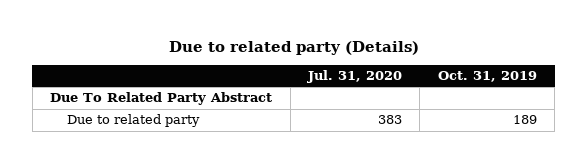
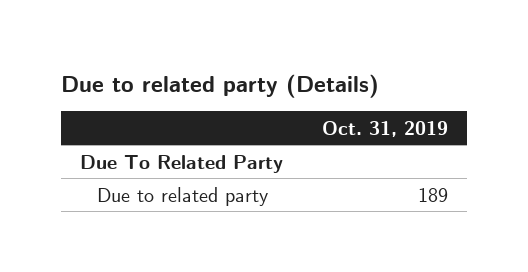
- | Jul. 31, 2020 | Oct. 31, 2019
+ | Oct. 31, 2019
- Due To Related Party Abstract
+ Due To Related Party

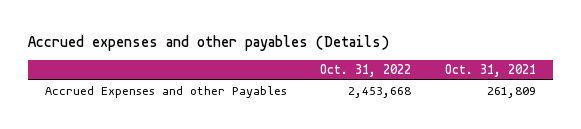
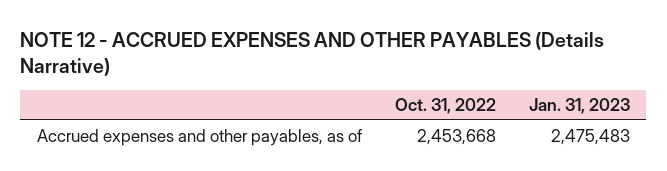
- Accrued expenses and other payables (Details)
+ NOTE 12 - ACCRUED EXPENSES AND OTHER PAYABLES (Details Narrative)
- | Oct. 31, 2022 | Oct. 31, 2021
+ | Oct. 31, 2022 | Jan. 31, 2023
- Accrued Expenses and other Payables | 2,453,668 | 261,809
+ Accrued expenses and other payables, as of | 2,453,668 | 2,475,483

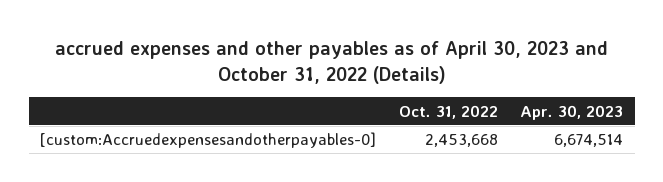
- NOTE 12 - ACCRUED EXPENSES AND OTHER PAYABLES (Details Narrative)
+ accrued expenses and other payables as of April 30, 2023 and October 31, 2022 (Details)
- | Oct. 31, 2022 | Jan. 31, 2023
+ | Oct. 31, 2022 | Apr. 30, 2023
- Accrued expenses and other payables, as of | 2,453,668 | 2,475,483
+ [custom:Accruedexpensesandotherpayables-0] | 2,453,668 | 6,674,514

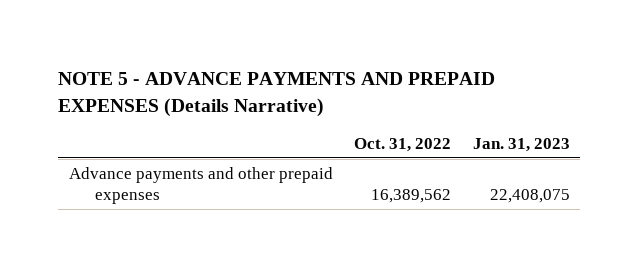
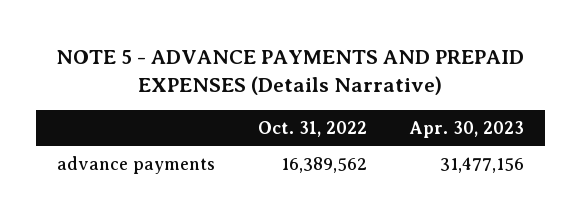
- | Oct. 31, 2022 | Jan. 31, 2023
+ | Oct. 31, 2022 | Apr. 30, 2023
- Advance payments and other prepaid expenses | 16,389,562 | 22,408,075
+ advance payments | 16,389,562 | 31,477,156

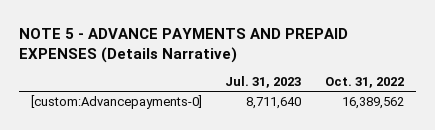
- | Oct. 31, 2022 | Apr. 30, 2023
+ | Jul. 31, 2023 | Oct. 31, 2022
- advance payments | 16,389,562 | 31,477,156
+ [custom:Advancepayments-0] | 8,711,640 | 16,389,562

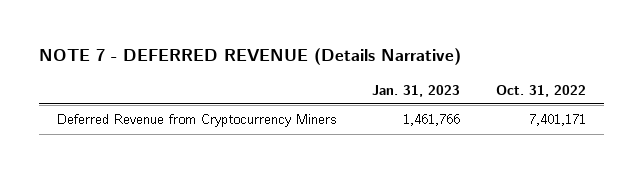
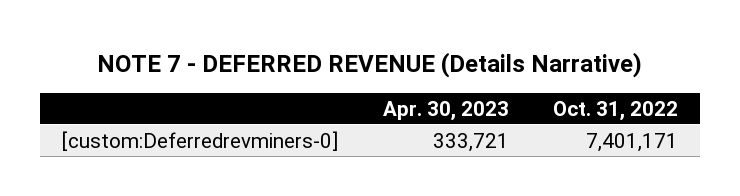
- | Jan. 31, 2023 | Oct. 31, 2022
+ | Apr. 30, 2023 | Oct. 31, 2022
- Deferred Revenue from Cryptocurrency Miners | 1,461,766 | 7,401,171
+ [custom:Deferredrevminers-0] | 333,721 | 7,401,171

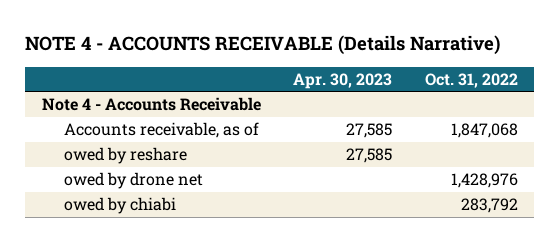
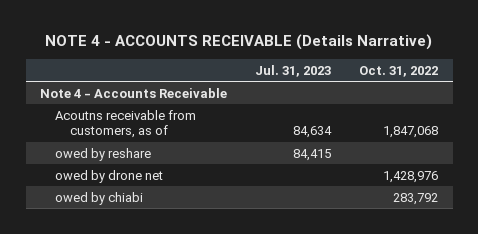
- | Apr. 30, 2023 | Oct. 31, 2022
+ | Jul. 31, 2023 | Oct. 31, 2022
- Accounts receivable, as of | 27,585 | 1,847,068
+ Acoutns receivable from customers, as of | 84,634 | 1,847,068

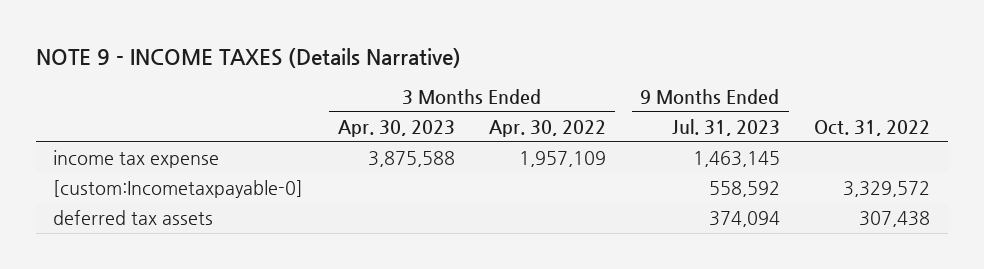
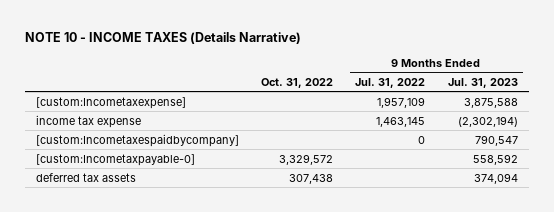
- NOTE 9 - INCOME TAXES (Details Narrative)
+ NOTE 10 - INCOME TAXES (Details Narrative)
- | 3 Months Ended Apr. 30, 2023 | 3 Months Ended Apr. 30, 2022 | 9 Months Ended Jul. 31, 2023 | Oct. 31, 2022
+ | Oct. 31, 2022 | 9 Months Ended Jul. 31, 2022 | 9 Months Ended Jul. 31, 2023
- income tax expense | 3,875,588 | 1,957,109 | 1,463,145 |
+ [custom:Incometaxexpense] | | 1,957,109 | 3,875,588
+ income tax expense | | 1,463,145 | (2,302,194)
+ [custom:Incometaxespaidbycompany] | | 0 | 790,547

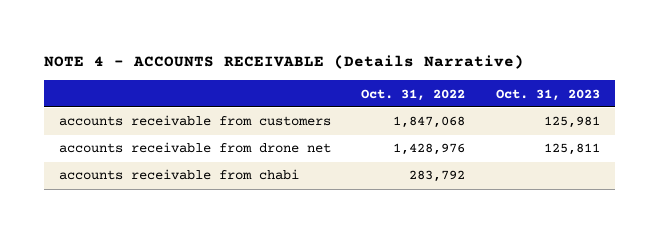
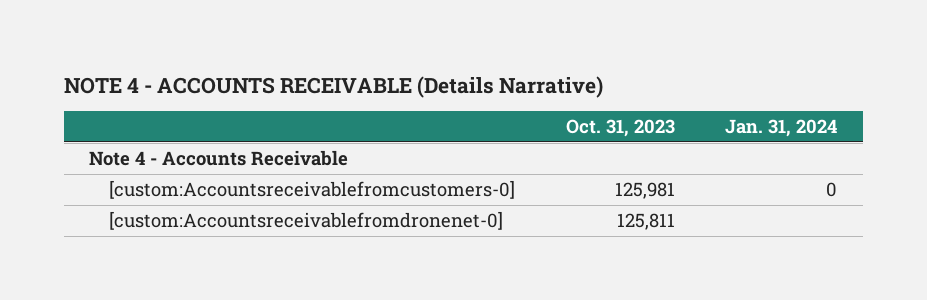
- | Oct. 31, 2022 | Oct. 31, 2023
+ | Oct. 31, 2023 | Jan. 31, 2024
- accounts receivable from customers | 1,847,068 | 125,981
- accounts receivable from drone net | 1,428,976 | 125,811
- accounts receivable from chabi | 283,792 |
+ Note 4 - Accounts Receivable
+ [custom:Accountsreceivablefromcustomers-0] | 125,981 | 0
+ [custom:Accountsreceivablefromdronenet-0] | 125,811 |

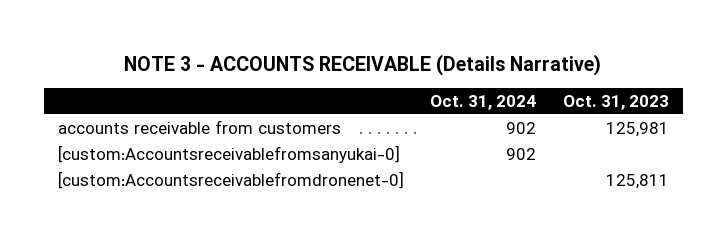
- NOTE 4 - ACCOUNTS RECEIVABLE (Details Narrative)
+ NOTE 3 - ACCOUNTS RECEIVABLE (Details Narrative)
- | Oct. 31, 2023 | Jan. 31, 2024
+ | Oct. 31, 2024 | Oct. 31, 2023
- Note 4 - Accounts Receivable
- [custom:Accountsreceivablefromcustomers-0] | 125,981 | 0
+ accounts receivable from customers | 902 | 125,981
+ [custom:Accountsreceivablefromsanyukai-0] | 902 |

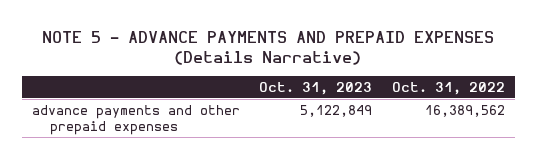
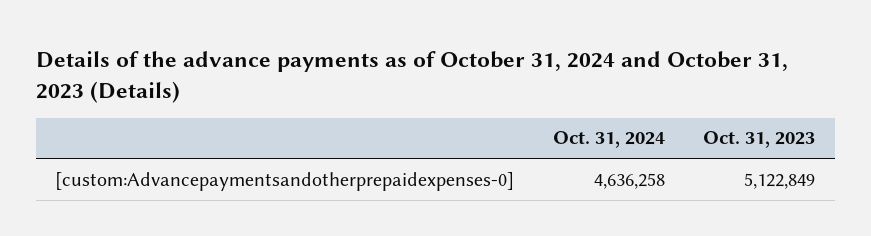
- NOTE 5 - ADVANCE PAYMENTS AND PREPAID EXPENSES (Details Narrative)
+ Details of the advance payments as of October 31, 2024 and October 31, 2023 (Details)
- | Oct. 31, 2023 | Oct. 31, 2022
+ | Oct. 31, 2024 | Oct. 31, 2023
- advance payments and other prepaid expenses | 5,122,849 | 16,389,562
+ [custom:Advancepaymentsandotherprepaidexpenses-0] | 4,636,258 | 5,122,849

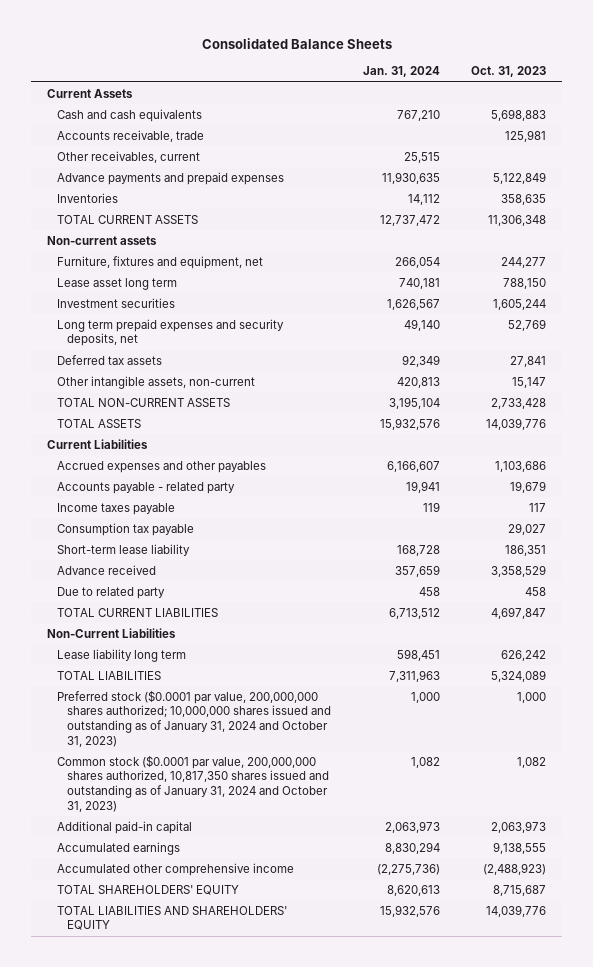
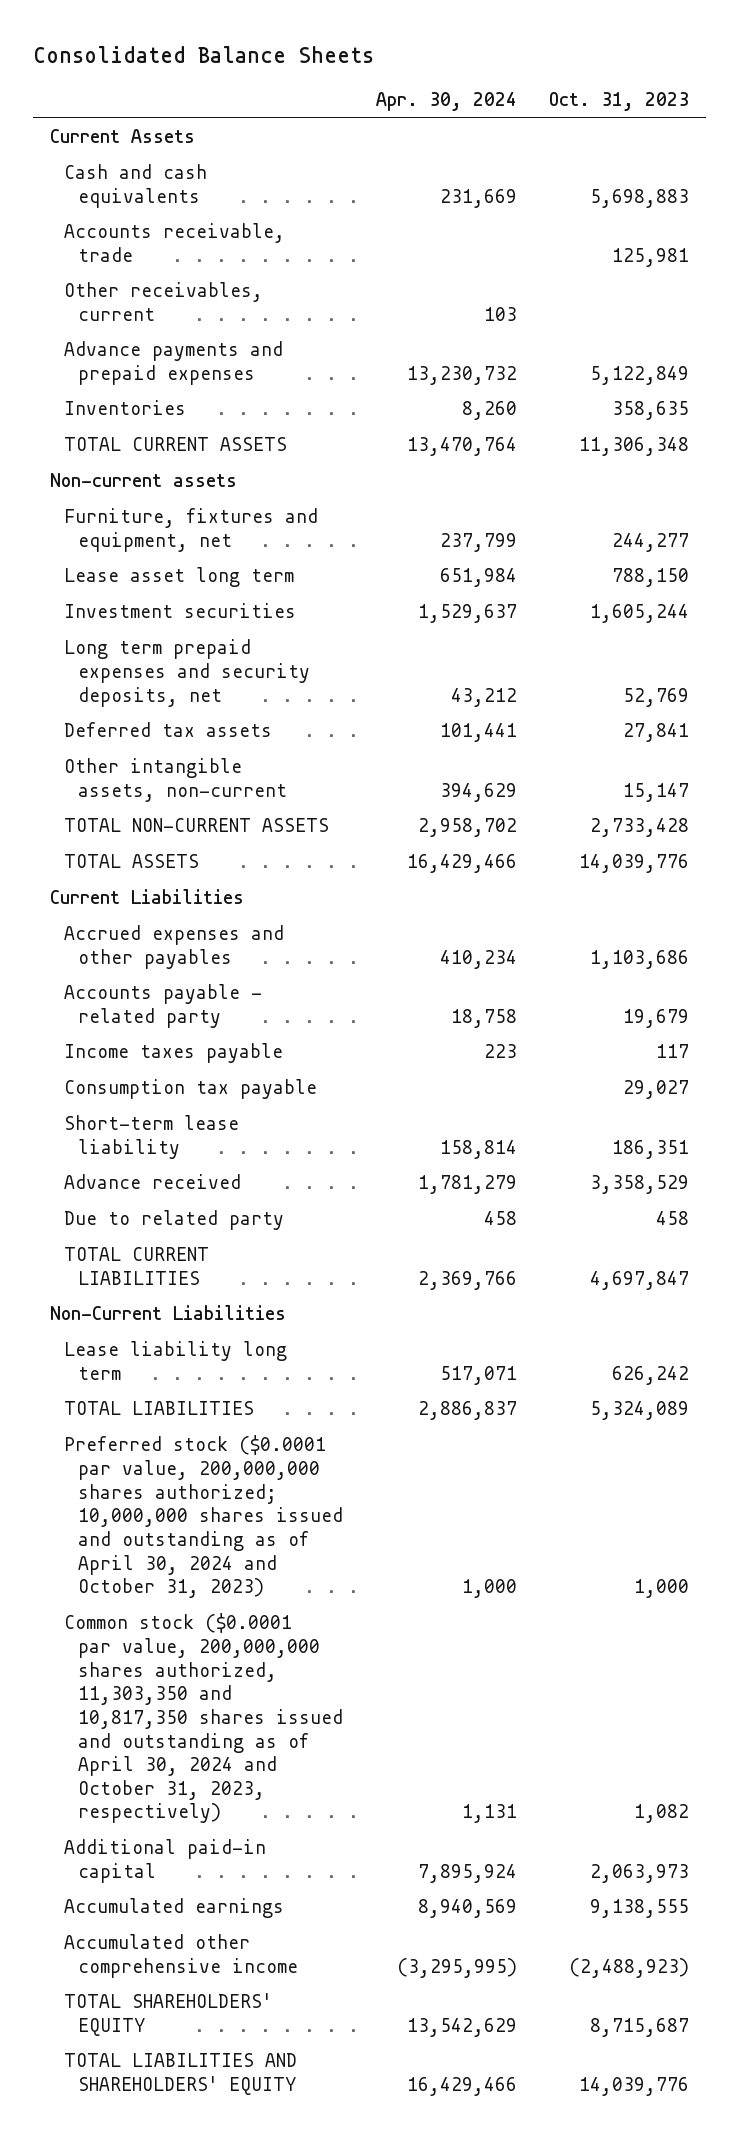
- | Jan. 31, 2024 | Oct. 31, 2023
+ | Apr. 30, 2024 | Oct. 31, 2023
- Preferred stock ($0.0001 par value, 200,000,000 shares authorized; 10,000,000 shares issued and outstanding as of January 31, 2024 and October 31, 2023) | 1,000 | 1,000
- Common stock ($0.0001 par value, 200,000,000 shares authorized, 10,817,350 shares issued and outstanding as of January 31, 2024 and October 31, 2023) | 1,082 | 1,082
+ Preferred stock ($0.0001 par value, 200,000,000 shares authorized; 10,000,000 shares issued and outstanding as of April 30, 2024 and October 31, 2023) | 1,000 | 1,000
+ Common stock ($0.0001 par value, 200,000,000 shares authorized, 11,303,350 and 10,817,350 shares issued and outstanding as of April 30, 2024 and October 31, 2023, respectively) | 1,131 | 1,082

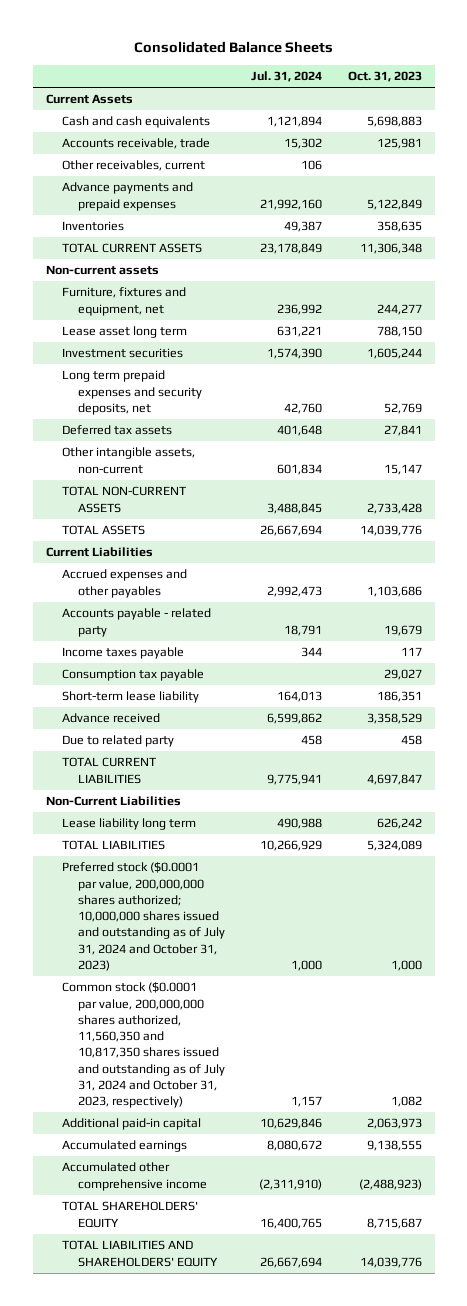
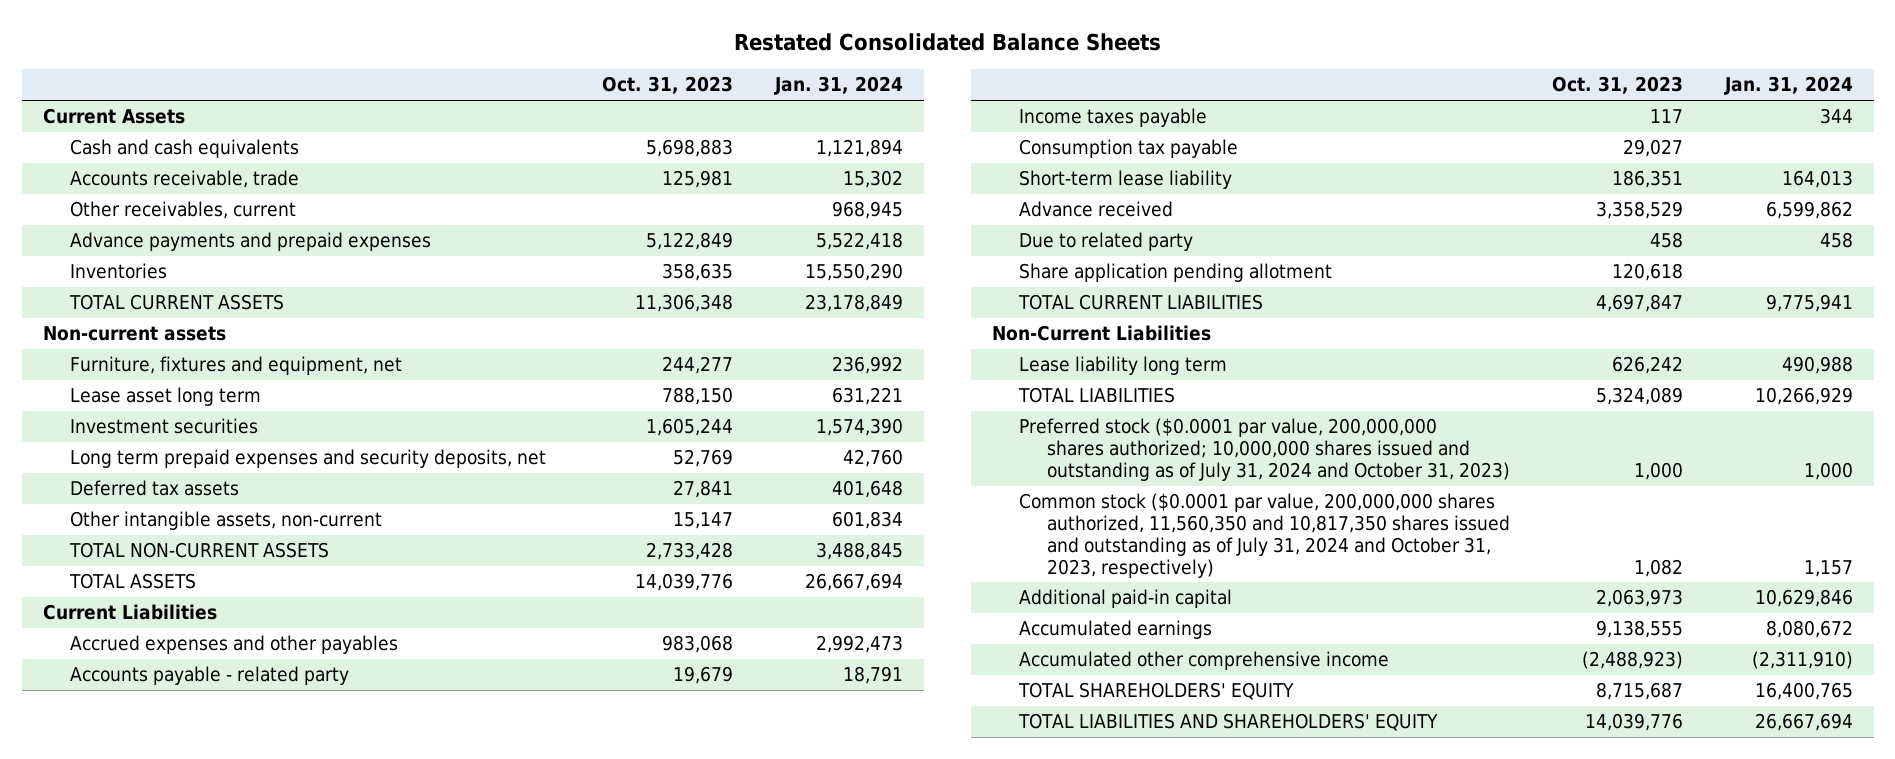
- Consolidated Balance Sheets
+ Restated Consolidated Balance Sheets
- | Jul. 31, 2024 | Oct. 31, 2023
+ | Oct. 31, 2023 | Jan. 31, 2024
- Accrued expenses and other payables | 2,992,473 | 1,103,686
+ Accrued expenses and other payables | 983,068 | 2,992,473
+ Share application pending allotment | 120,618 |

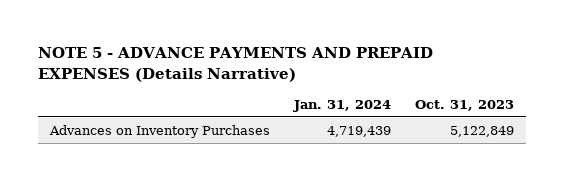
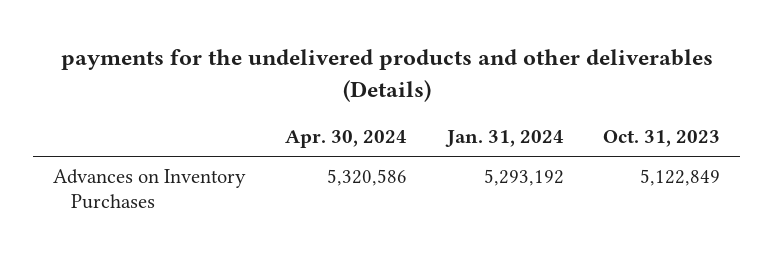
- NOTE 5 - ADVANCE PAYMENTS AND PREPAID EXPENSES (Details Narrative)
+ payments for the undelivered products and other deliverables (Details)
- | Jan. 31, 2024 | Oct. 31, 2023
+ | Apr. 30, 2024 | Jan. 31, 2024 | Oct. 31, 2023
- Advances on Inventory Purchases | 4,719,439 | 5,122,849
+ Advances on Inventory Purchases | 5,320,586 | 5,293,192 | 5,122,849

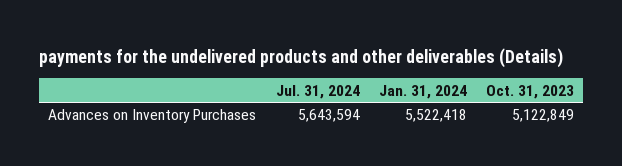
- | Apr. 30, 2024 | Jan. 31, 2024 | Oct. 31, 2023
+ | Jul. 31, 2024 | Jan. 31, 2024 | Oct. 31, 2023
- Advances on Inventory Purchases | 5,320,586 | 5,293,192 | 5,122,849
+ Advances on Inventory Purchases | 5,643,594 | 5,522,418 | 5,122,849

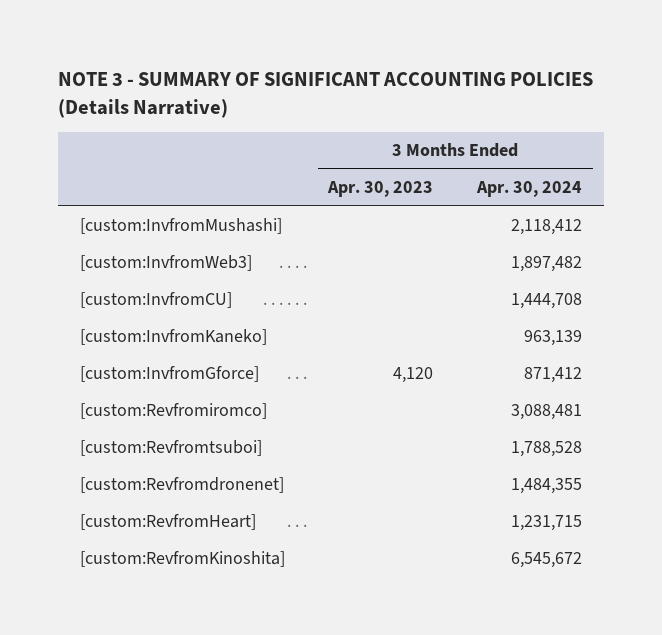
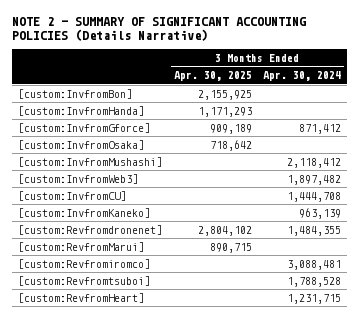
- NOTE 3 - SUMMARY OF SIGNIFICANT ACCOUNTING POLICIES (Details Narrative)
+ NOTE 2 - SUMMARY OF SIGNIFICANT ACCOUNTING POLICIES (Details Narrative)
- | 3 Months Ended Apr. 30, 2023 | 3 Months Ended Apr. 30, 2024
+ | 3 Months Ended Apr. 30, 2025 | 3 Months Ended Apr. 30, 2024
+ [custom:InvfromBon] | 2,155,925 |
+ [custom:InvfromHanda] | 1,171,293 |
moved up: [custom:InvfromGforce] | 909,189 | 871,412
+ [custom:InvfromOsaka] | 718,642 |
moved up: [custom:Revfromdronenet] | 2,804,102 | 1,484,355
+ [custom:RevfromMarui] | 890,715 |
- [custom:RevfromKinoshita] | | 6,545,672

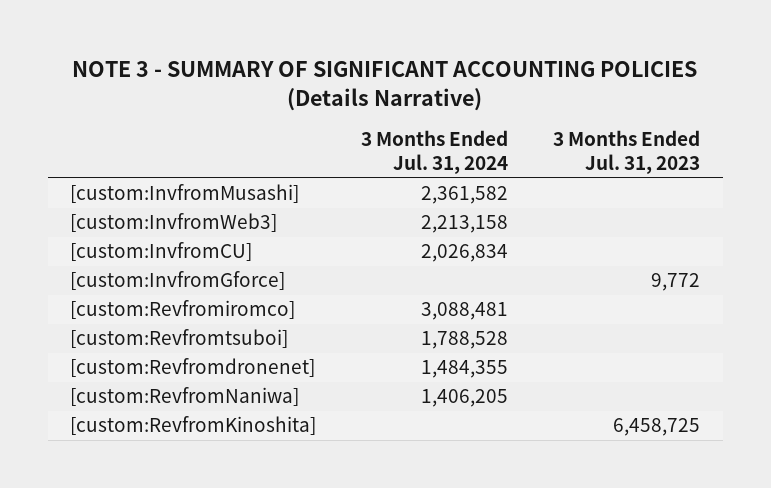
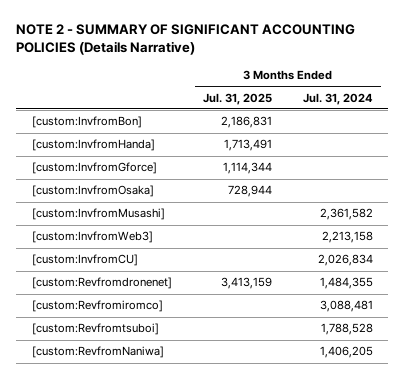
- NOTE 3 - SUMMARY OF SIGNIFICANT ACCOUNTING POLICIES (Details Narrative)
+ NOTE 2 - SUMMARY OF SIGNIFICANT ACCOUNTING POLICIES (Details Narrative)
- | 3 Months Ended Jul. 31, 2024 | 3 Months Ended Jul. 31, 2023
+ | 3 Months Ended Jul. 31, 2025 | 3 Months Ended Jul. 31, 2024
+ [custom:InvfromBon] | 2,186,831 |
+ [custom:InvfromHanda] | 1,713,491 |
moved up: [custom:InvfromGforce] | 1,114,344 |
+ [custom:InvfromOsaka] | 728,944 |
moved up: [custom:Revfromdronenet] | 3,413,159 | 1,484,355
- [custom:RevfromKinoshita] | | 6,458,725

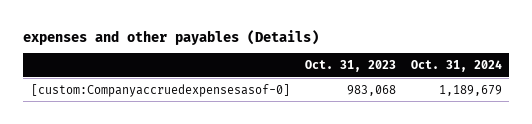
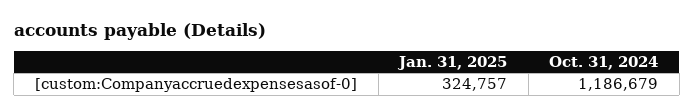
- expenses and other payables (Details)
+ accounts payable (Details)
- | Oct. 31, 2023 | Oct. 31, 2024
+ | Jan. 31, 2025 | Oct. 31, 2024
- [custom:Companyaccruedexpensesasof-0] | 983,068 | 1,189,679
+ [custom:Companyaccruedexpensesasof-0] | 324,757 | 1,186,679

